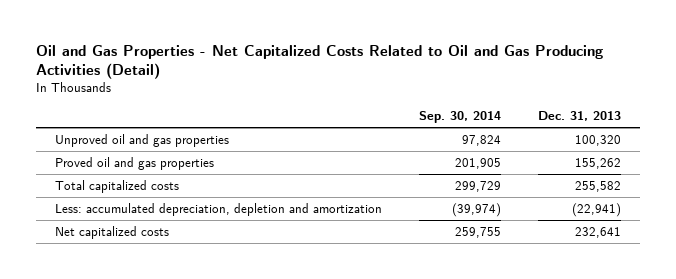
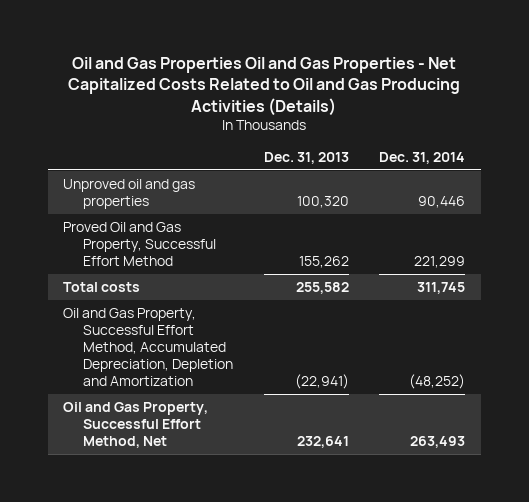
- Oil and Gas Properties - Net Capitalized Costs Related to Oil and Gas Producing Activities (Detail)
+ Oil and Gas Properties Oil and Gas Properties - Net Capitalized Costs Related to Oil and Gas Producing Activities (Details)
- | Sep. 30, 2014 | Dec. 31, 2013
+ | Dec. 31, 2013 | Dec. 31, 2014
- Proved oil and gas properties | 201,905 | 155,262
- Total capitalized costs | 299,729 | 255,582
- Less: accumulated depreciation, depletion and amortization | (39,974) | (22,941)
- Net capitalized costs | 259,755 | 232,641
+ Proved Oil and Gas Property, Successful Effort Method | 155,262 | 221,299
+ Total costs | 255,582 | 311,745
+ Oil and Gas Property, Successful Effort Method, Accumulated Depreciation, Depletion and Amortization | (22,941) | (48,252)
+ Oil and Gas Property, Successful Effort Method, Net | 232,641 | 263,493

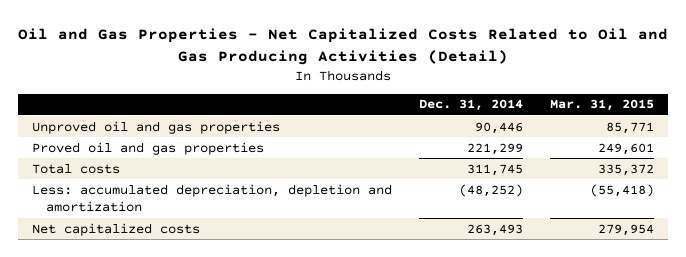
- Oil and Gas Properties Oil and Gas Properties - Net Capitalized Costs Related to Oil and Gas Producing Activities (Details)
+ Oil and Gas Properties - Net Capitalized Costs Related to Oil and Gas Producing Activities (Detail)
- | Dec. 31, 2013 | Dec. 31, 2014
+ | Dec. 31, 2014 | Mar. 31, 2015
- Proved Oil and Gas Property, Successful Effort Method | 155,262 | 221,299
+ Proved oil and gas properties | 221,299 | 249,601
- Oil and Gas Property, Successful Effort Method, Accumulated Depreciation, Depletion and Amortization | (22,941) | (48,252)
- Oil and Gas Property, Successful Effort Method, Net | 232,641 | 263,493
+ Less: accumulated depreciation, depletion and amortization | (48,252) | (55,418)
+ Net capitalized costs | 263,493 | 279,954

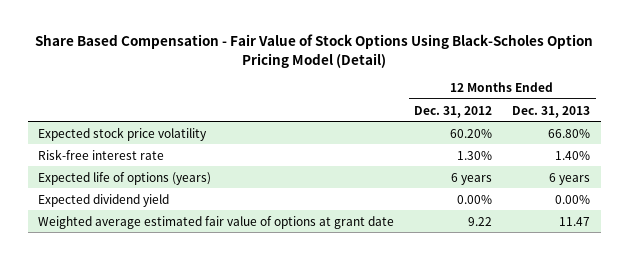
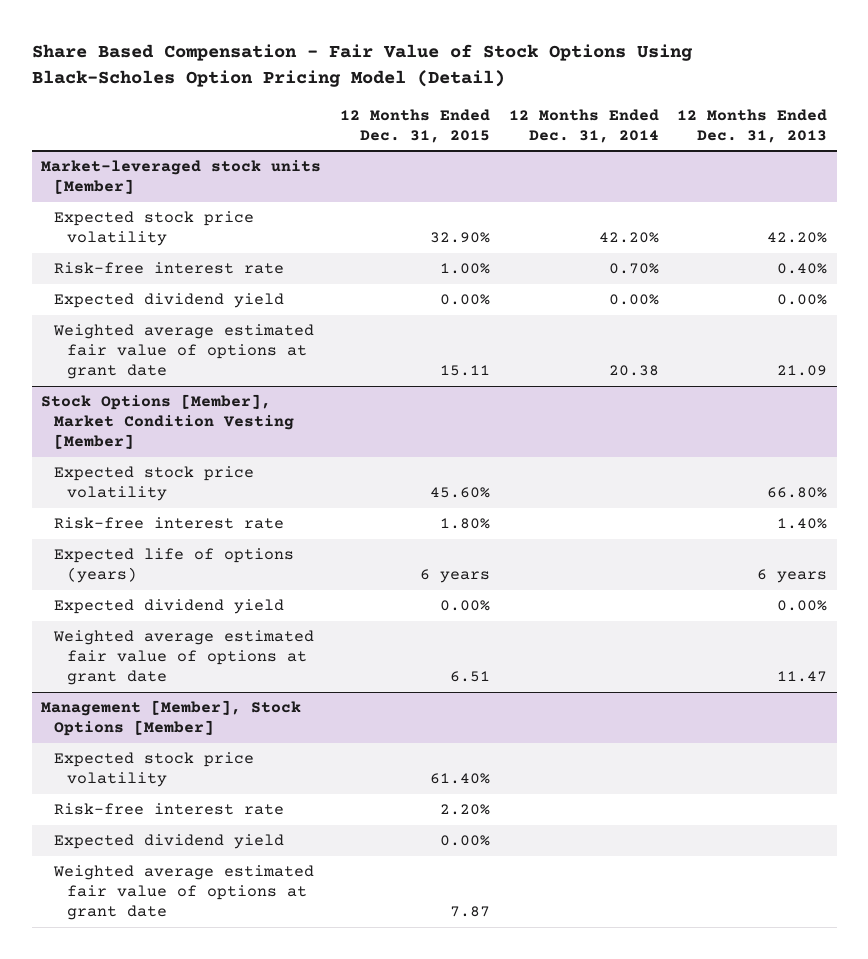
- | 12 Months Ended Dec. 31, 2012 | 12 Months Ended Dec. 31, 2013
+ | 12 Months Ended Dec. 31, 2015 | 12 Months Ended Dec. 31, 2014 | 12 Months Ended Dec. 31, 2013
+ Market-leveraged stock units [Member]
+ Expected stock price volatility | 32.90% | 42.20% | 42.20%
+ Risk-free interest rate | 1.00% | 0.70% | 0.40%
+ Expected dividend yield | 0.00% | 0.00% | 0.00%
+ Weighted average estimated fair value of options at grant date | 15.11 | 20.38 | 21.09
+ Stock Options [Member], Market Condition Vesting [Member]
+ Management [Member], Stock Options [Member]
+ Expected stock price volatility | 61.40% | |
+ Risk-free interest rate | 2.20% | |
+ Expected dividend yield | 0.00% | |
+ Weighted average estimated fair value of options at grant date | 7.87 | |

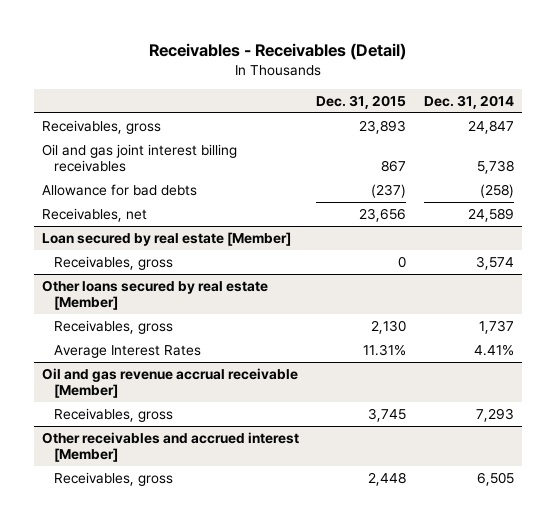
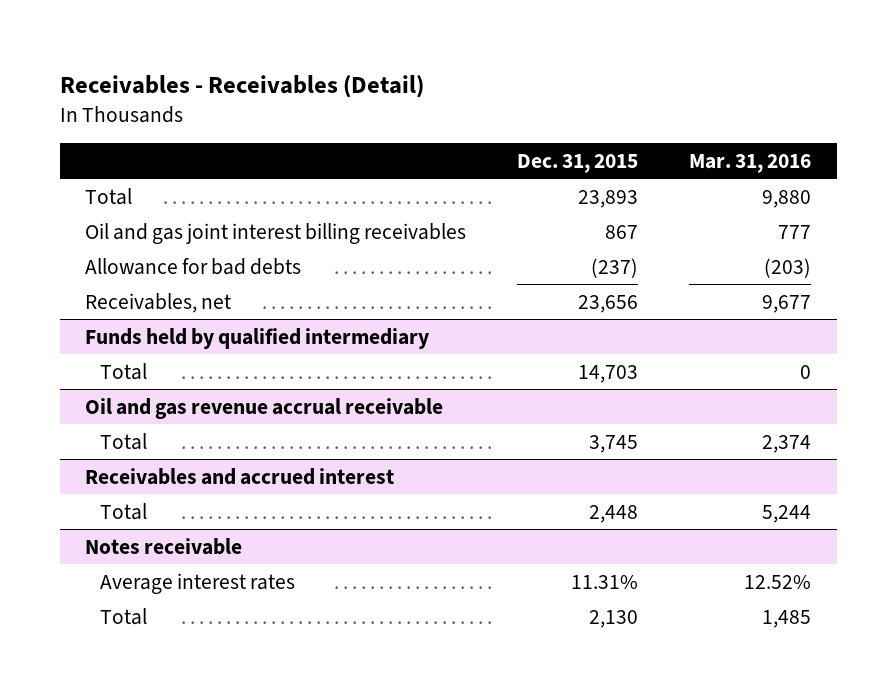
- | Dec. 31, 2015 | Dec. 31, 2014
+ | Dec. 31, 2015 | Mar. 31, 2016
- Receivables, gross | 23,893 | 24,847
+ Total | 23,893 | 9,880
- Loan secured by real estate [Member]
- Receivables, gross | 0 | 3,574
- Other loans secured by real estate [Member]
- Receivables, gross | 2,130 | 1,737
- Average Interest Rates | 11.31% | 4.41%
- Oil and gas revenue accrual receivable [Member]
- Receivables, gross | 3,745 | 7,293
- Other receivables and accrued interest [Member]
- Receivables, gross | 2,448 | 6,505
+ Funds held by qualified intermediary
+ Total | 14,703 | 0
+ Oil and gas revenue accrual receivable
+ Total | 3,745 | 2,374
+ Receivables and accrued interest
+ Total | 2,448 | 5,244
+ Notes receivable
+ Average interest rates | 11.31% | 12.52%
+ Total | 2,130 | 1,485

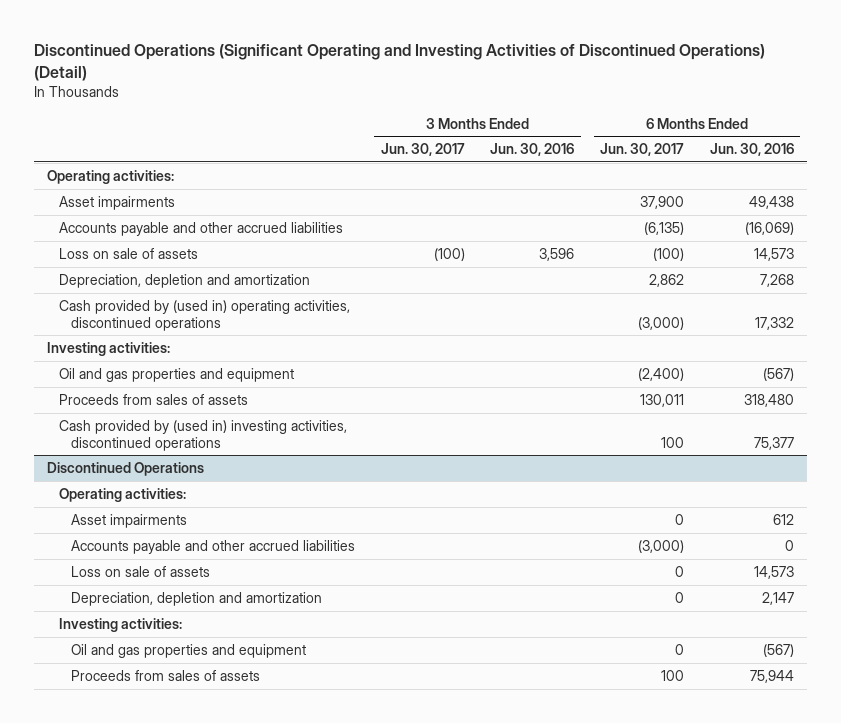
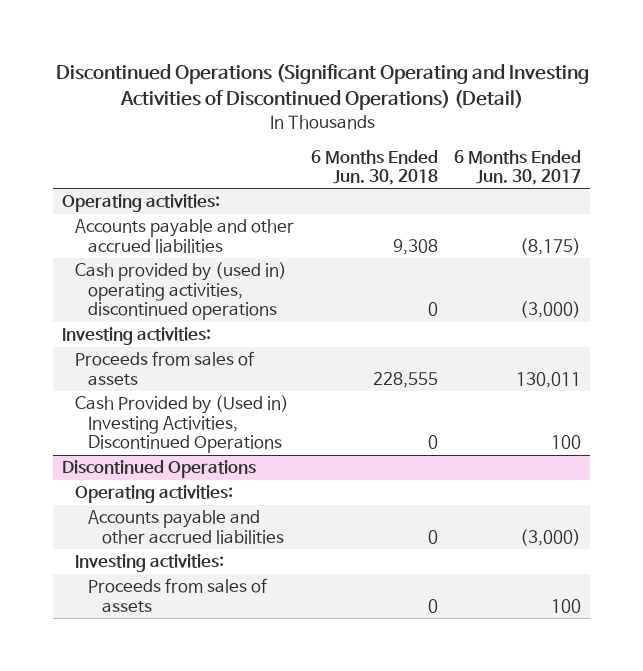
- | 3 Months Ended Jun. 30, 2017 | 3 Months Ended Jun. 30, 2016 | 6 Months Ended Jun. 30, 2017 | 6 Months Ended Jun. 30, 2016
+ | 6 Months Ended Jun. 30, 2018 | 6 Months Ended Jun. 30, 2017
- Asset impairments | | | 37,900 | 49,438
- Accounts payable and other accrued liabilities | | | (6,135) | (16,069)
- Loss on sale of assets | (100) | 3,596 | (100) | 14,573
- Depreciation, depletion and amortization | | | 2,862 | 7,268
+ Accounts payable and other accrued liabilities | 9,308 | (8,175)
- Oil and gas properties and equipment | | | (2,400) | (567)
- Cash provided by (used in) investing activities, discontinued operations | | | 100 | 75,377
+ Cash Provided by (Used in) Investing Activities, Discontinued Operations | 0 | 100
@ Discontinued Operations
- Asset impairments | | | 0 | 612
- Loss on sale of assets | | | 0 | 14,573
- Depreciation, depletion and amortization | | | 0 | 2,147
- Oil and gas properties and equipment | | | 0 | (567)

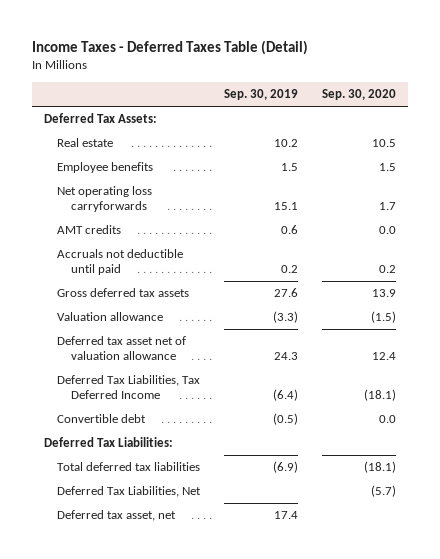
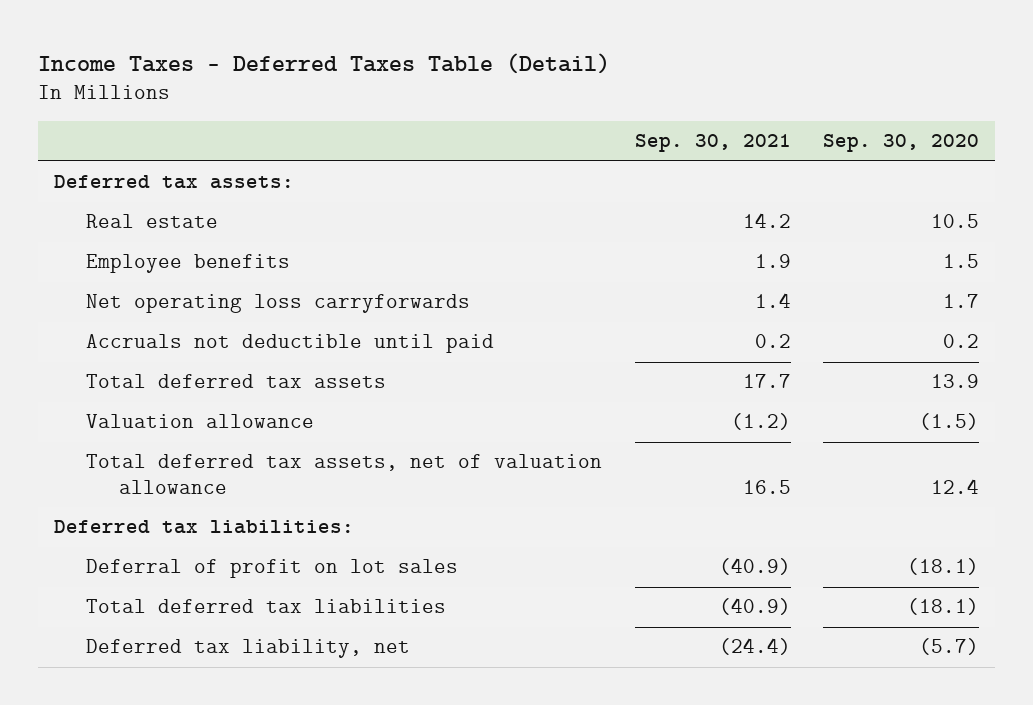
- | Sep. 30, 2019 | Sep. 30, 2020
+ | Sep. 30, 2021 | Sep. 30, 2020
- Deferred Tax Assets:
+ Deferred tax assets:
- AMT credits | 0.6 | 0.0
- Gross deferred tax assets | 27.6 | 13.9
+ Total deferred tax assets | 17.7 | 13.9
- Deferred tax asset net of valuation allowance | 24.3 | 12.4
- Deferred Tax Liabilities, Tax Deferred Income | (6.4) | (18.1)
- Convertible debt | (0.5) | 0.0
- Deferred Tax Liabilities:
+ Total deferred tax assets, net of valuation allowance | 16.5 | 12.4
+ Deferred tax liabilities:
+ Deferral of profit on lot sales | (40.9) | (18.1)
- Deferred Tax Liabilities, Net | | (5.7)
- Deferred tax asset, net | 17.4 |
+ Deferred tax liability, net | (24.4) | (5.7)

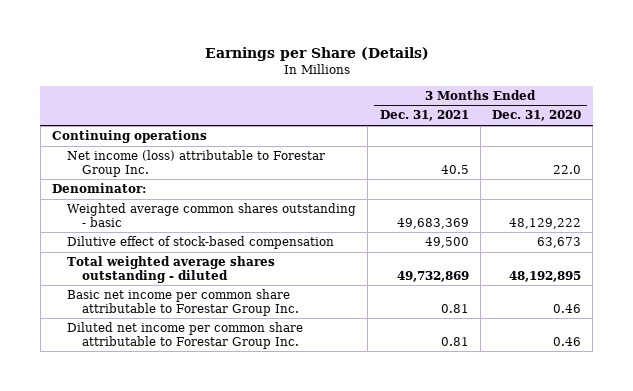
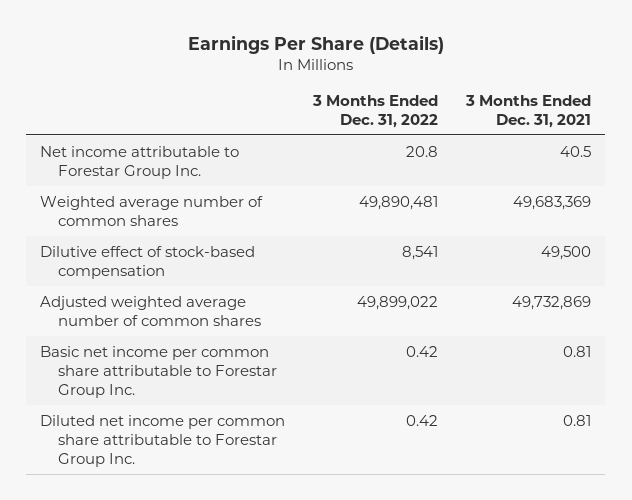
- Earnings per Share (Details)
+ Earnings Per Share (Details)
- | 3 Months Ended Dec. 31, 2021 | 3 Months Ended Dec. 31, 2020
+ | 3 Months Ended Dec. 31, 2022 | 3 Months Ended Dec. 31, 2021
- Continuing operations
- Net income (loss) attributable to Forestar Group Inc. | 40.5 | 22.0
- Denominator:
- Weighted average common shares outstanding - basic | 49,683,369 | 48,129,222
+ Net income attributable to Forestar Group Inc. | 20.8 | 40.5
+ Weighted average number of common shares | 49,890,481 | 49,683,369
- Total weighted average shares outstanding - diluted | 49,732,869 | 48,192,895
+ Adjusted weighted average number of common shares | 49,899,022 | 49,732,869

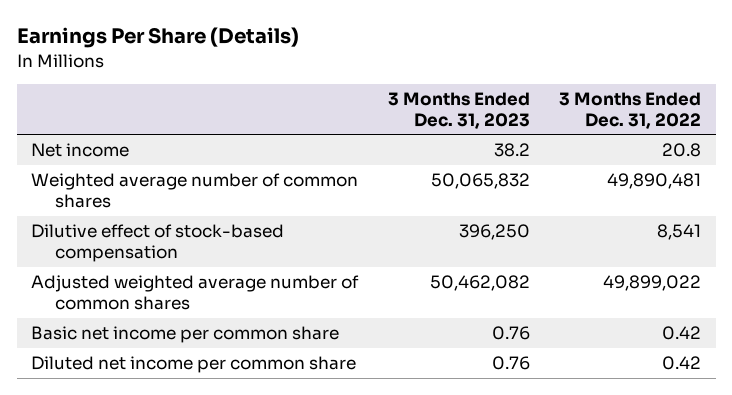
- | 3 Months Ended Dec. 31, 2022 | 3 Months Ended Dec. 31, 2021
+ | 3 Months Ended Dec. 31, 2023 | 3 Months Ended Dec. 31, 2022
- Net income attributable to Forestar Group Inc. | 20.8 | 40.5
+ Net income | 38.2 | 20.8
- Basic net income per common share attributable to Forestar Group Inc. | 0.42 | 0.81
- Diluted net income per common share attributable to Forestar Group Inc. | 0.42 | 0.81
+ Basic net income per common share | 0.76 | 0.42
+ Diluted net income per common share | 0.76 | 0.42

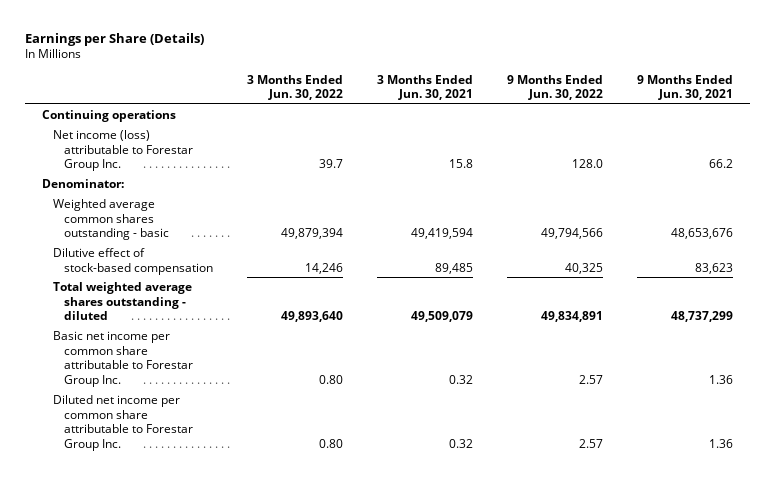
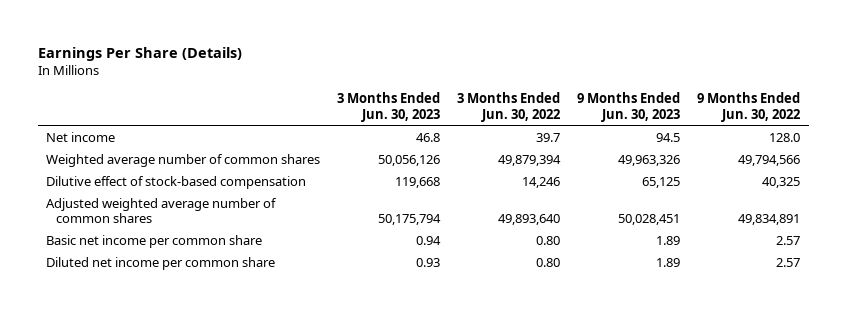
- Earnings per Share (Details)
+ Earnings Per Share (Details)
- | 3 Months Ended Jun. 30, 2022 | 3 Months Ended Jun. 30, 2021 | 9 Months Ended Jun. 30, 2022 | 9 Months Ended Jun. 30, 2021
+ | 3 Months Ended Jun. 30, 2023 | 3 Months Ended Jun. 30, 2022 | 9 Months Ended Jun. 30, 2023 | 9 Months Ended Jun. 30, 2022
- Continuing operations
- Net income (loss) attributable to Forestar Group Inc. | 39.7 | 15.8 | 128.0 | 66.2
- Denominator:
- Weighted average common shares outstanding - basic | 49,879,394 | 49,419,594 | 49,794,566 | 48,653,676
+ Net income | 46.8 | 39.7 | 94.5 | 128.0
+ Weighted average number of common shares | 50,056,126 | 49,879,394 | 49,963,326 | 49,794,566
- Total weighted average shares outstanding - diluted | 49,893,640 | 49,509,079 | 49,834,891 | 48,737,299
- Basic net income per common share attributable to Forestar Group Inc. | 0.80 | 0.32 | 2.57 | 1.36
- Diluted net income per common share attributable to Forestar Group Inc. | 0.80 | 0.32 | 2.57 | 1.36
+ Adjusted weighted average number of common shares | 50,175,794 | 49,893,640 | 50,028,451 | 49,834,891
+ Basic net income per common share | 0.94 | 0.80 | 1.89 | 2.57
+ Diluted net income per common share | 0.93 | 0.80 | 1.89 | 2.57

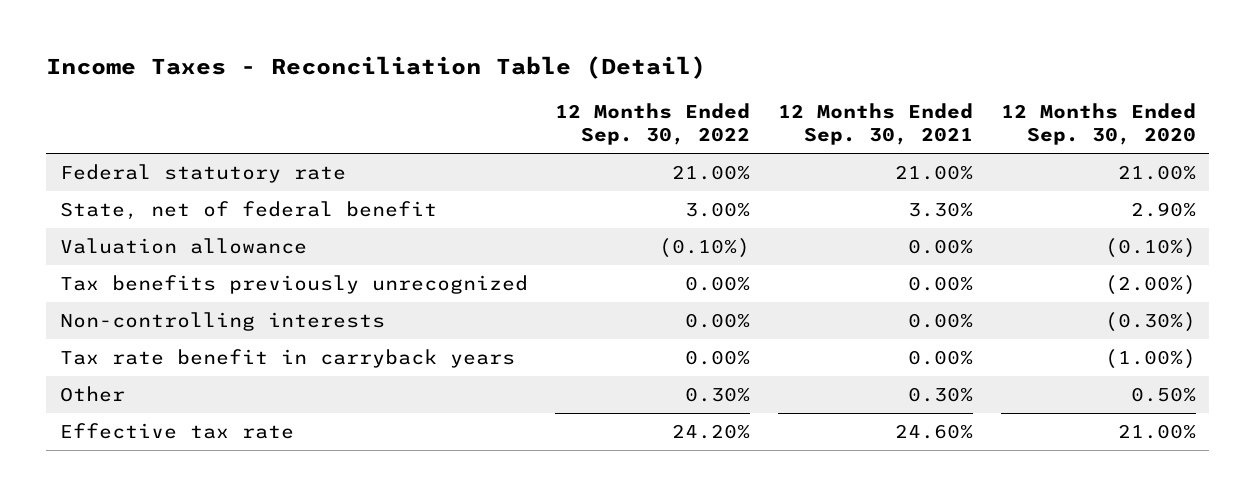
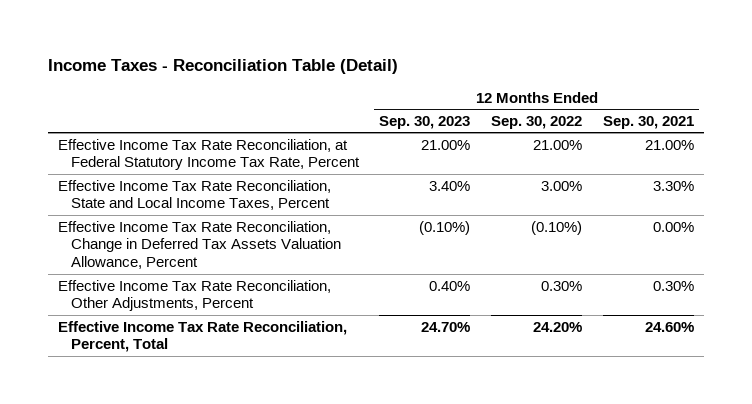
- | 12 Months Ended Sep. 30, 2022 | 12 Months Ended Sep. 30, 2021 | 12 Months Ended Sep. 30, 2020
+ | 12 Months Ended Sep. 30, 2023 | 12 Months Ended Sep. 30, 2022 | 12 Months Ended Sep. 30, 2021
- Federal statutory rate | 21.00% | 21.00% | 21.00%
- State, net of federal benefit | 3.00% | 3.30% | 2.90%
- Valuation allowance | (0.10%) | 0.00% | (0.10%)
- Tax benefits previously unrecognized | 0.00% | 0.00% | (2.00%)
- Non-controlling interests | 0.00% | 0.00% | (0.30%)
- Tax rate benefit in carryback years | 0.00% | 0.00% | (1.00%)
- Other | 0.30% | 0.30% | 0.50%
- Effective tax rate | 24.20% | 24.60% | 21.00%
+ Effective Income Tax Rate Reconciliation, at Federal Statutory Income Tax Rate, Percent | 21.00% | 21.00% | 21.00%
+ Effective Income Tax Rate Reconciliation, State and Local Income Taxes, Percent | 3.40% | 3.00% | 3.30%
+ Effective Income Tax Rate Reconciliation, Change in Deferred Tax Assets Valuation Allowance, Percent | (0.10%) | (0.10%) | 0.00%
+ Effective Income Tax Rate Reconciliation, Other Adjustments, Percent | 0.40% | 0.30% | 0.30%
+ Effective Income Tax Rate Reconciliation, Percent, Total | 24.70% | 24.20% | 24.60%

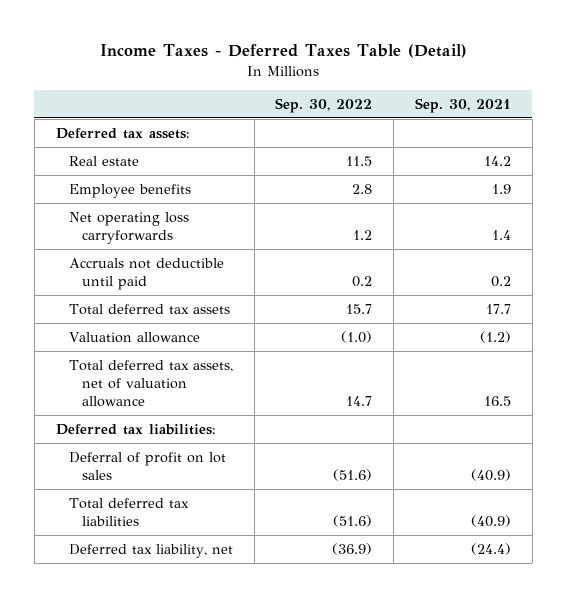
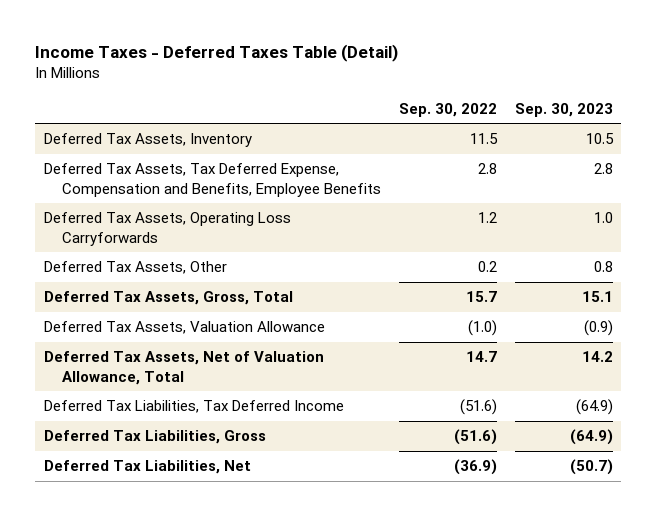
- | Sep. 30, 2022 | Sep. 30, 2021
+ | Sep. 30, 2022 | Sep. 30, 2023
- Deferred tax assets:
- Real estate | 11.5 | 14.2
- Employee benefits | 2.8 | 1.9
- Net operating loss carryforwards | 1.2 | 1.4
- Accruals not deductible until paid | 0.2 | 0.2
- Total deferred tax assets | 15.7 | 17.7
- Valuation allowance | (1.0) | (1.2)
- Total deferred tax assets, net of valuation allowance | 14.7 | 16.5
- Deferred tax liabilities:
- Deferral of profit on lot sales | (51.6) | (40.9)
- Total deferred tax liabilities | (51.6) | (40.9)
- Deferred tax liability, net | (36.9) | (24.4)
+ Deferred Tax Assets, Inventory | 11.5 | 10.5
+ Deferred Tax Assets, Tax Deferred Expense, Compensation and Benefits, Employee Benefits | 2.8 | 2.8
+ Deferred Tax Assets, Operating Loss Carryforwards | 1.2 | 1.0
+ Deferred Tax Assets, Other | 0.2 | 0.8
+ Deferred Tax Assets, Gross, Total | 15.7 | 15.1
+ Deferred Tax Assets, Valuation Allowance | (1.0) | (0.9)
+ Deferred Tax Assets, Net of Valuation Allowance, Total | 14.7 | 14.2
+ Deferred Tax Liabilities, Tax Deferred Income | (51.6) | (64.9)
+ Deferred Tax Liabilities, Gross | (51.6) | (64.9)
+ Deferred Tax Liabilities, Net | (36.9) | (50.7)

